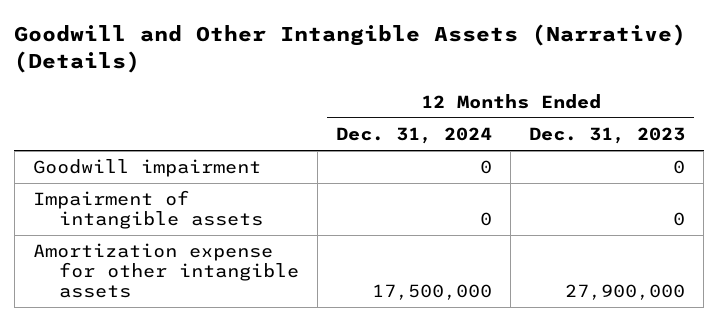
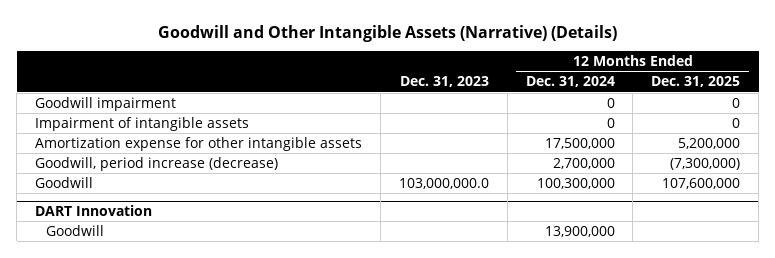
- | 12 Months Ended Dec. 31, 2024 | 12 Months Ended Dec. 31, 2023
+ | Dec. 31, 2023 | 12 Months Ended Dec. 31, 2024 | 12 Months Ended Dec. 31, 2025
+ Goodwill, period increase (decrease) | | 2,700,000 | (7,300,000)
+ Goodwill | 103,000,000.0 | 100,300,000 | 107,600,000
+ DART Innovation
+ Goodwill | | 13,900,000 |

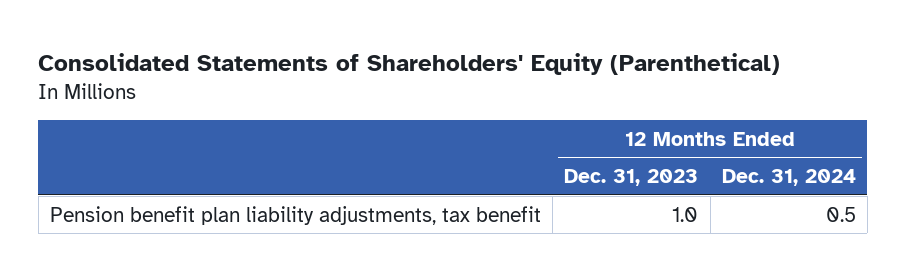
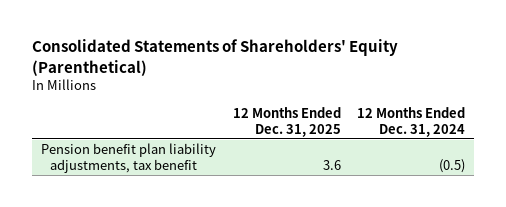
- | 12 Months Ended Dec. 31, 2023 | 12 Months Ended Dec. 31, 2024
+ | 12 Months Ended Dec. 31, 2025 | 12 Months Ended Dec. 31, 2024
- Pension benefit plan liability adjustments, tax benefit | 1.0 | 0.5
+ Pension benefit plan liability adjustments, tax benefit | 3.6 | (0.5)

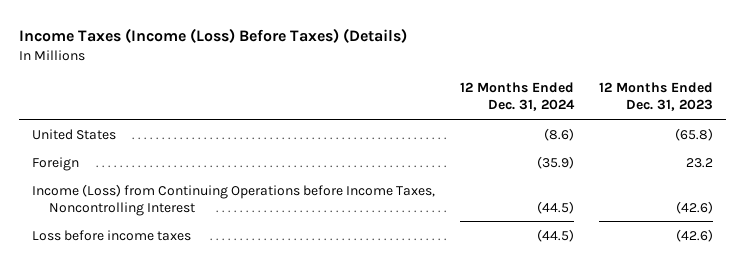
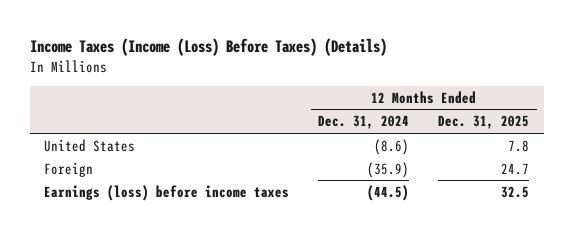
- | 12 Months Ended Dec. 31, 2024 | 12 Months Ended Dec. 31, 2023
+ | 12 Months Ended Dec. 31, 2024 | 12 Months Ended Dec. 31, 2025
- Income (Loss) from Continuing Operations before Income Taxes, Noncontrolling Interest | (44.5) | (42.6)
- Loss before income taxes | (44.5) | (42.6)
+ Earnings (loss) before income taxes | (44.5) | 32.5

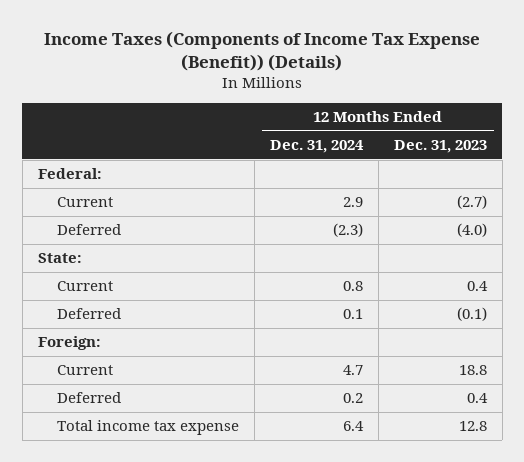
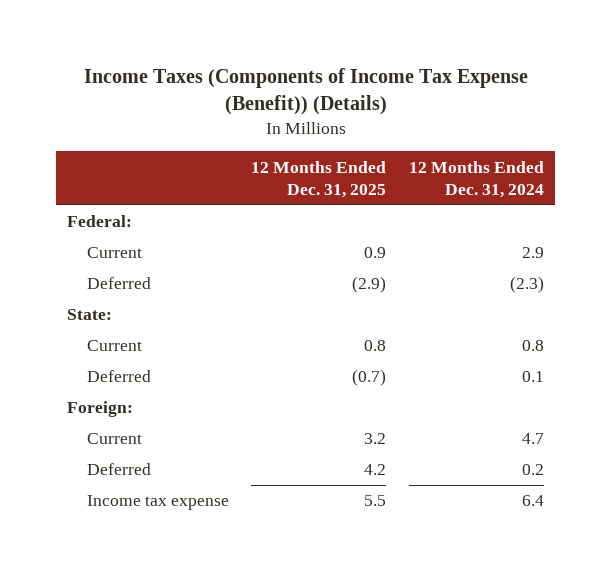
- | 12 Months Ended Dec. 31, 2024 | 12 Months Ended Dec. 31, 2023
+ | 12 Months Ended Dec. 31, 2025 | 12 Months Ended Dec. 31, 2024
- Total income tax expense | 6.4 | 12.8
+ Income tax expense | 5.5 | 6.4

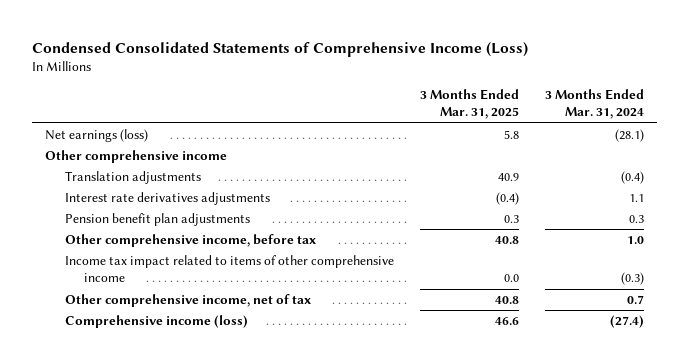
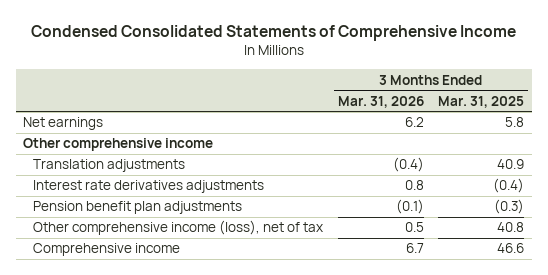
- Condensed Consolidated Statements of Comprehensive Income (Loss)
+ Condensed Consolidated Statements of Comprehensive Income
- | 3 Months Ended Mar. 31, 2025 | 3 Months Ended Mar. 31, 2024
+ | 3 Months Ended Mar. 31, 2026 | 3 Months Ended Mar. 31, 2025
- Net earnings (loss) | 5.8 | (28.1)
+ Net earnings | 6.2 | 5.8
- Pension benefit plan adjustments | 0.3 | 0.3
- Other comprehensive income, before tax | 40.8 | 1.0
- Income tax impact related to items of other comprehensive income | 0.0 | (0.3)
- Other comprehensive income, net of tax | 40.8 | 0.7
- Comprehensive income (loss) | 46.6 | (27.4)
+ Pension benefit plan adjustments | (0.1) | (0.3)
+ Other comprehensive income (loss), net of tax | 0.5 | 40.8
+ Comprehensive income | 6.7 | 46.6

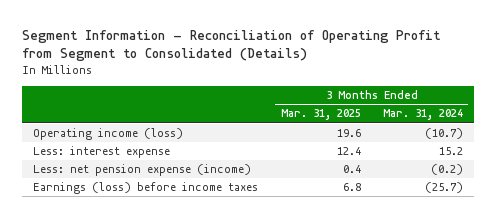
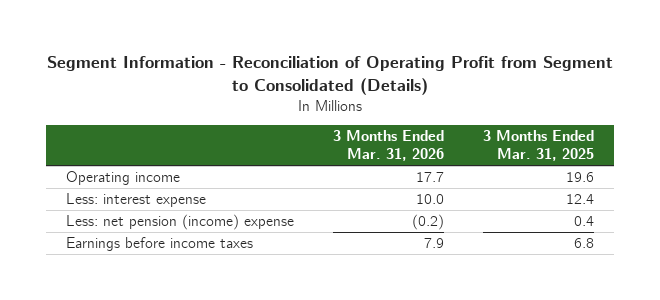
- | 3 Months Ended Mar. 31, 2025 | 3 Months Ended Mar. 31, 2024
+ | 3 Months Ended Mar. 31, 2026 | 3 Months Ended Mar. 31, 2025
- Operating income (loss) | 19.6 | (10.7)
+ Operating income | 17.7 | 19.6
- Less: net pension expense (income) | 0.4 | (0.2)
- Earnings (loss) before income taxes | 6.8 | (25.7)
+ Less: net pension (income) expense | (0.2) | 0.4
+ Earnings before income taxes | 7.9 | 6.8

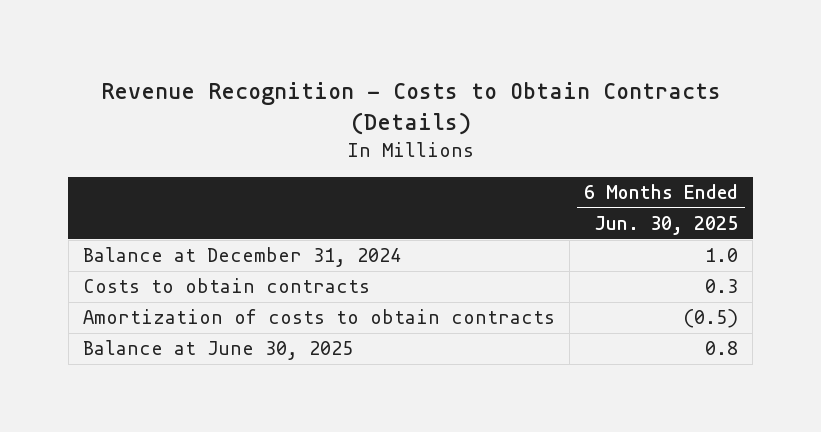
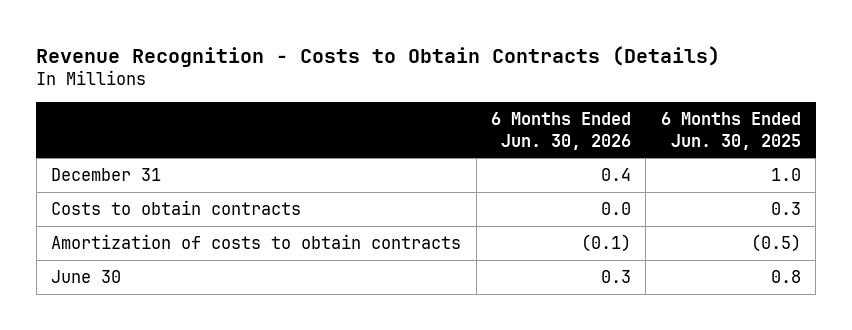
- | 6 Months Ended Jun. 30, 2025
+ | 6 Months Ended Jun. 30, 2026 | 6 Months Ended Jun. 30, 2025
- Balance at December 31, 2024 | 1.0
+ December 31 | 0.4 | 1.0
- Balance at June 30, 2025 | 0.8
+ June 30 | 0.3 | 0.8

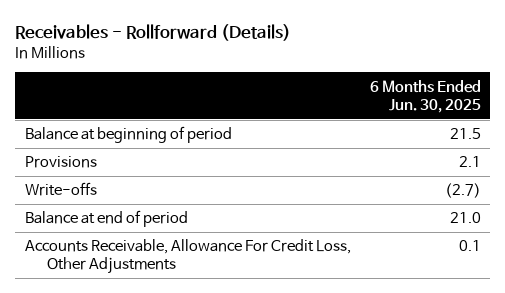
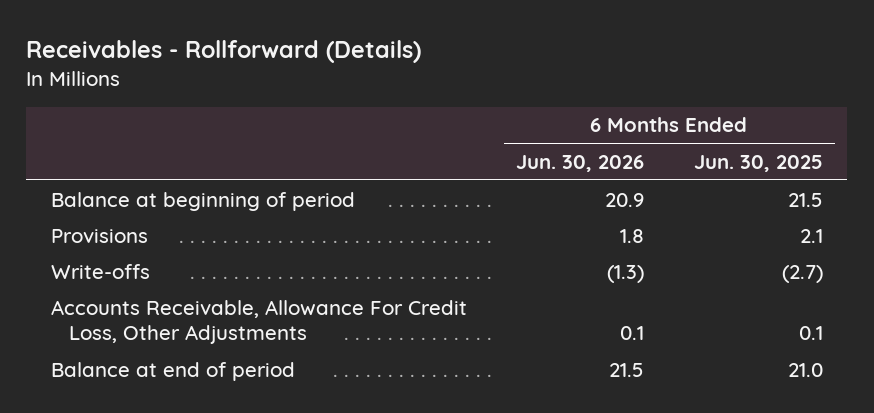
- | 6 Months Ended Jun. 30, 2025
+ | 6 Months Ended Jun. 30, 2026 | 6 Months Ended Jun. 30, 2025
moved down: Balance at end of period | 21.5 | 21.0

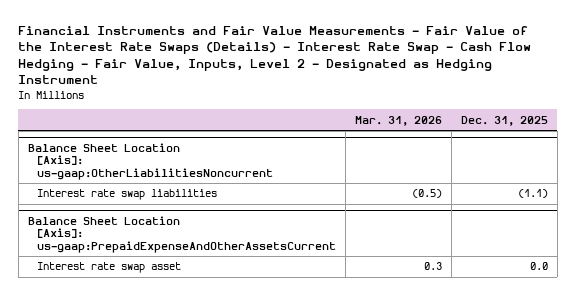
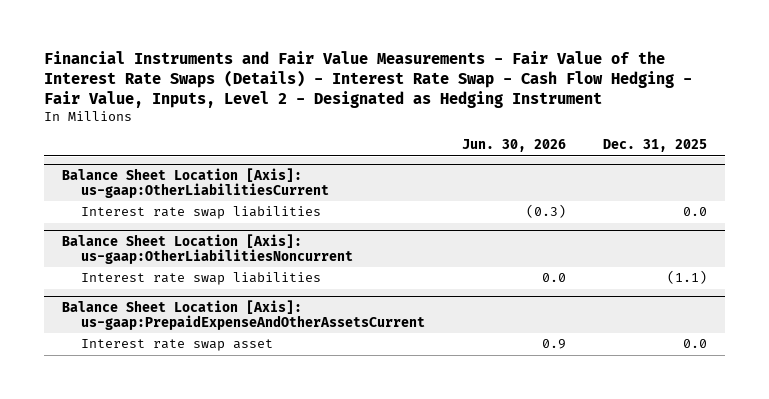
- | Mar. 31, 2026 | Dec. 31, 2025
+ | Jun. 30, 2026 | Dec. 31, 2025
+ Balance Sheet Location [Axis]: us-gaap:OtherLiabilitiesCurrent
+ Interest rate swap liabilities | (0.3) | 0.0

